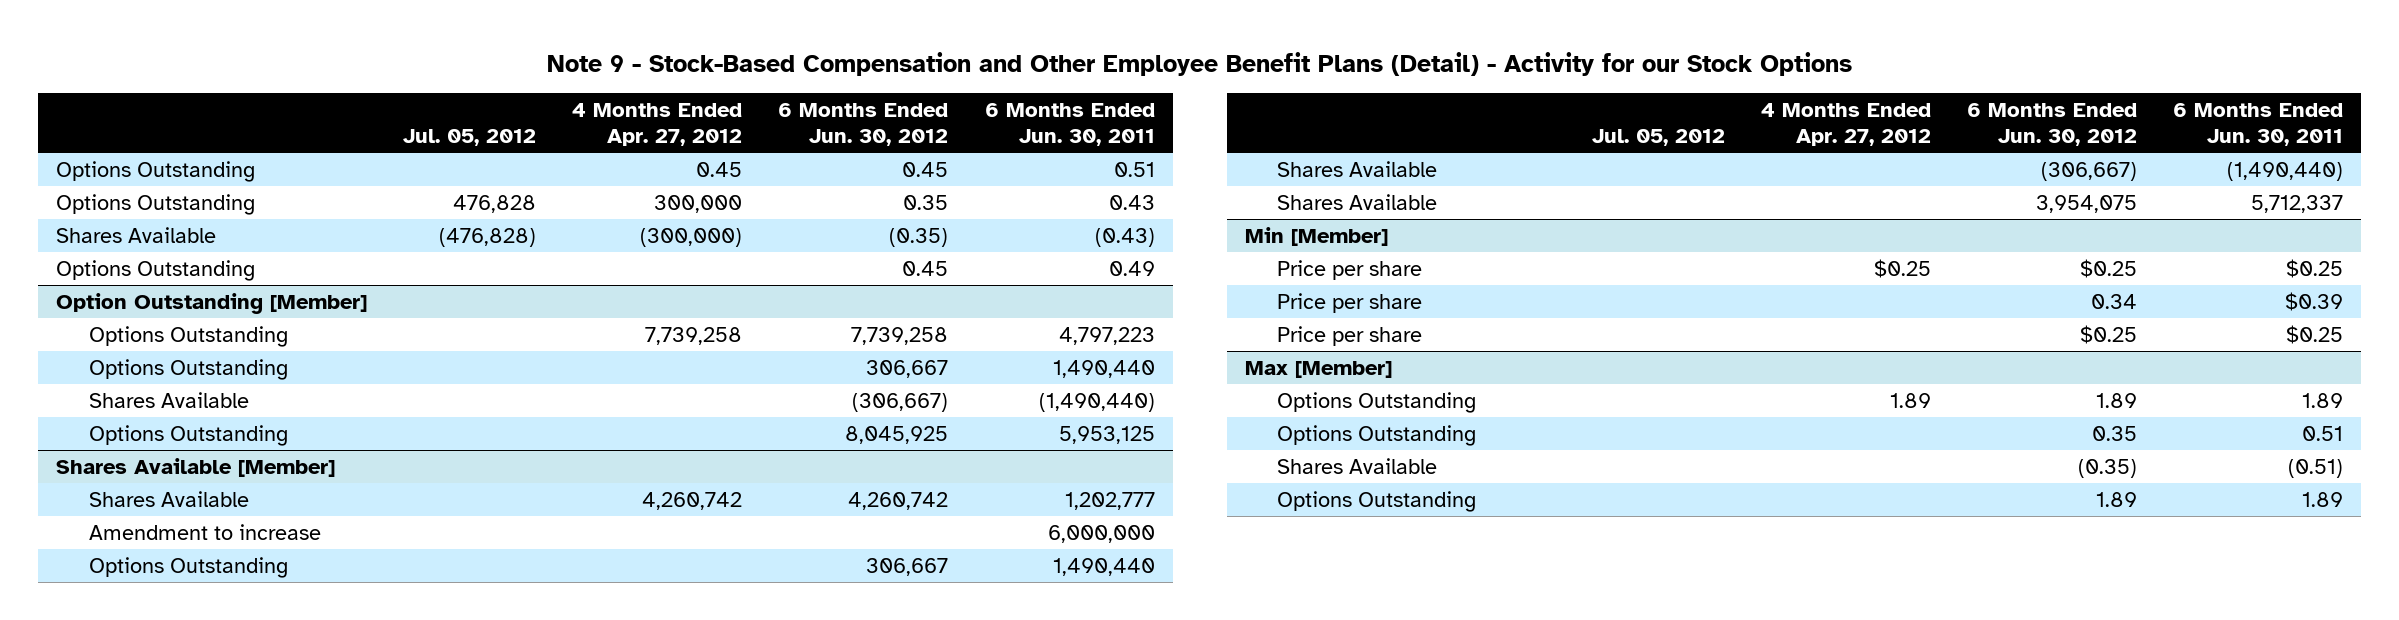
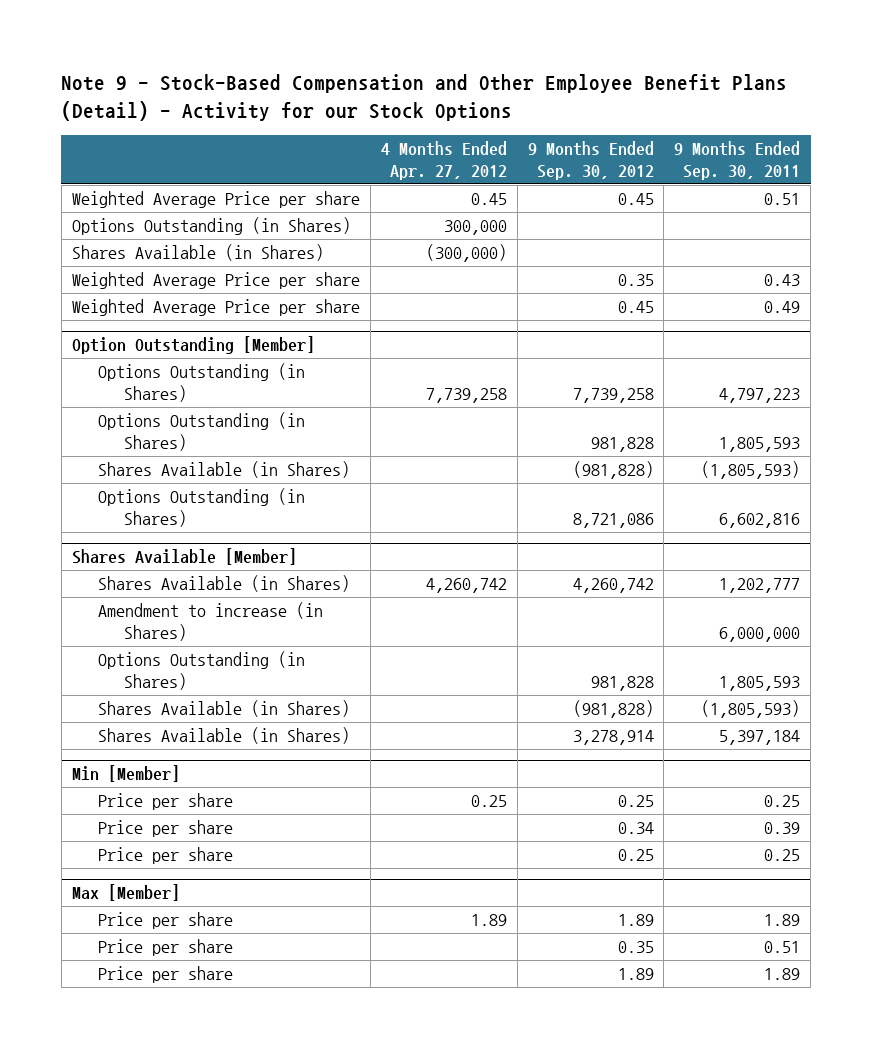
- | Jul. 05, 2012 | 4 Months Ended Apr. 27, 2012 | 6 Months Ended Jun. 30, 2012 | 6 Months Ended Jun. 30, 2011
+ | 4 Months Ended Apr. 27, 2012 | 9 Months Ended Sep. 30, 2012 | 9 Months Ended Sep. 30, 2011
- Options Outstanding | | 0.45 | 0.45 | 0.51
- Options Outstanding | 476,828 | 300,000 | 0.35 | 0.43
- Shares Available | (476,828) | (300,000) | (0.35) | (0.43)
- Options Outstanding | | | 0.45 | 0.49
+ Weighted Average Price per share | 0.45 | 0.45 | 0.51
+ Options Outstanding (in Shares) | 300,000 | |
+ Shares Available (in Shares) | (300,000) | |
+ Weighted Average Price per share | | 0.35 | 0.43
+ Weighted Average Price per share | | 0.45 | 0.49
@ Option Outstanding [Member]
- Options Outstanding | | 7,739,258 | 7,739,258 | 4,797,223
- Options Outstanding | | | 306,667 | 1,490,440
- Shares Available | | | (306,667) | (1,490,440)
- Options Outstanding | | | 8,045,925 | 5,953,125
+ Options Outstanding (in Shares) | 7,739,258 | 7,739,258 | 4,797,223
+ Options Outstanding (in Shares) | | 981,828 | 1,805,593
+ Shares Available (in Shares) | | (981,828) | (1,805,593)
+ Options Outstanding (in Shares) | | 8,721,086 | 6,602,816
@ Shares Available [Member]
- Shares Available | | 4,260,742 | 4,260,742 | 1,202,777
- Amendment to increase | | | | 6,000,000
- Options Outstanding | | | 306,667 | 1,490,440
- Shares Available | | | (306,667) | (1,490,440)
- Shares Available | | | 3,954,075 | 5,712,337
+ Shares Available (in Shares) | 4,260,742 | 4,260,742 | 1,202,777
+ Amendment to increase (in Shares) | | | 6,000,000
+ Options Outstanding (in Shares) | | 981,828 | 1,805,593
+ Shares Available (in Shares) | | (981,828) | (1,805,593)
+ Shares Available (in Shares) | | 3,278,914 | 5,397,184
@ Min [Member]
- Price per share | | $0.25 | $0.25 | $0.25
+ Price per share | 0.25 | 0.25 | 0.25
@ Max [Member]
- Options Outstanding | | 1.89 | 1.89 | 1.89
- Options Outstanding | | | 0.35 | 0.51
- Shares Available | | | (0.35) | (0.51)
- Options Outstanding | | | 1.89 | 1.89
+ Price per share | 1.89 | 1.89 | 1.89
+ Price per share | | 0.35 | 0.51
+ Price per share | | 1.89 | 1.89

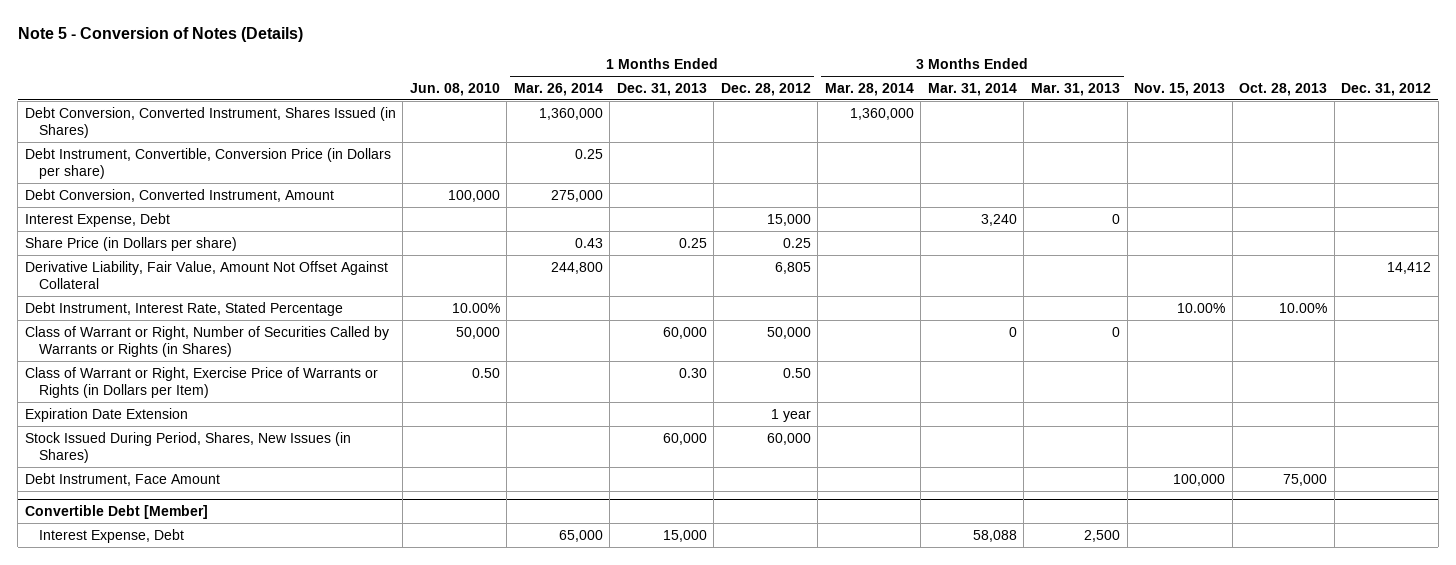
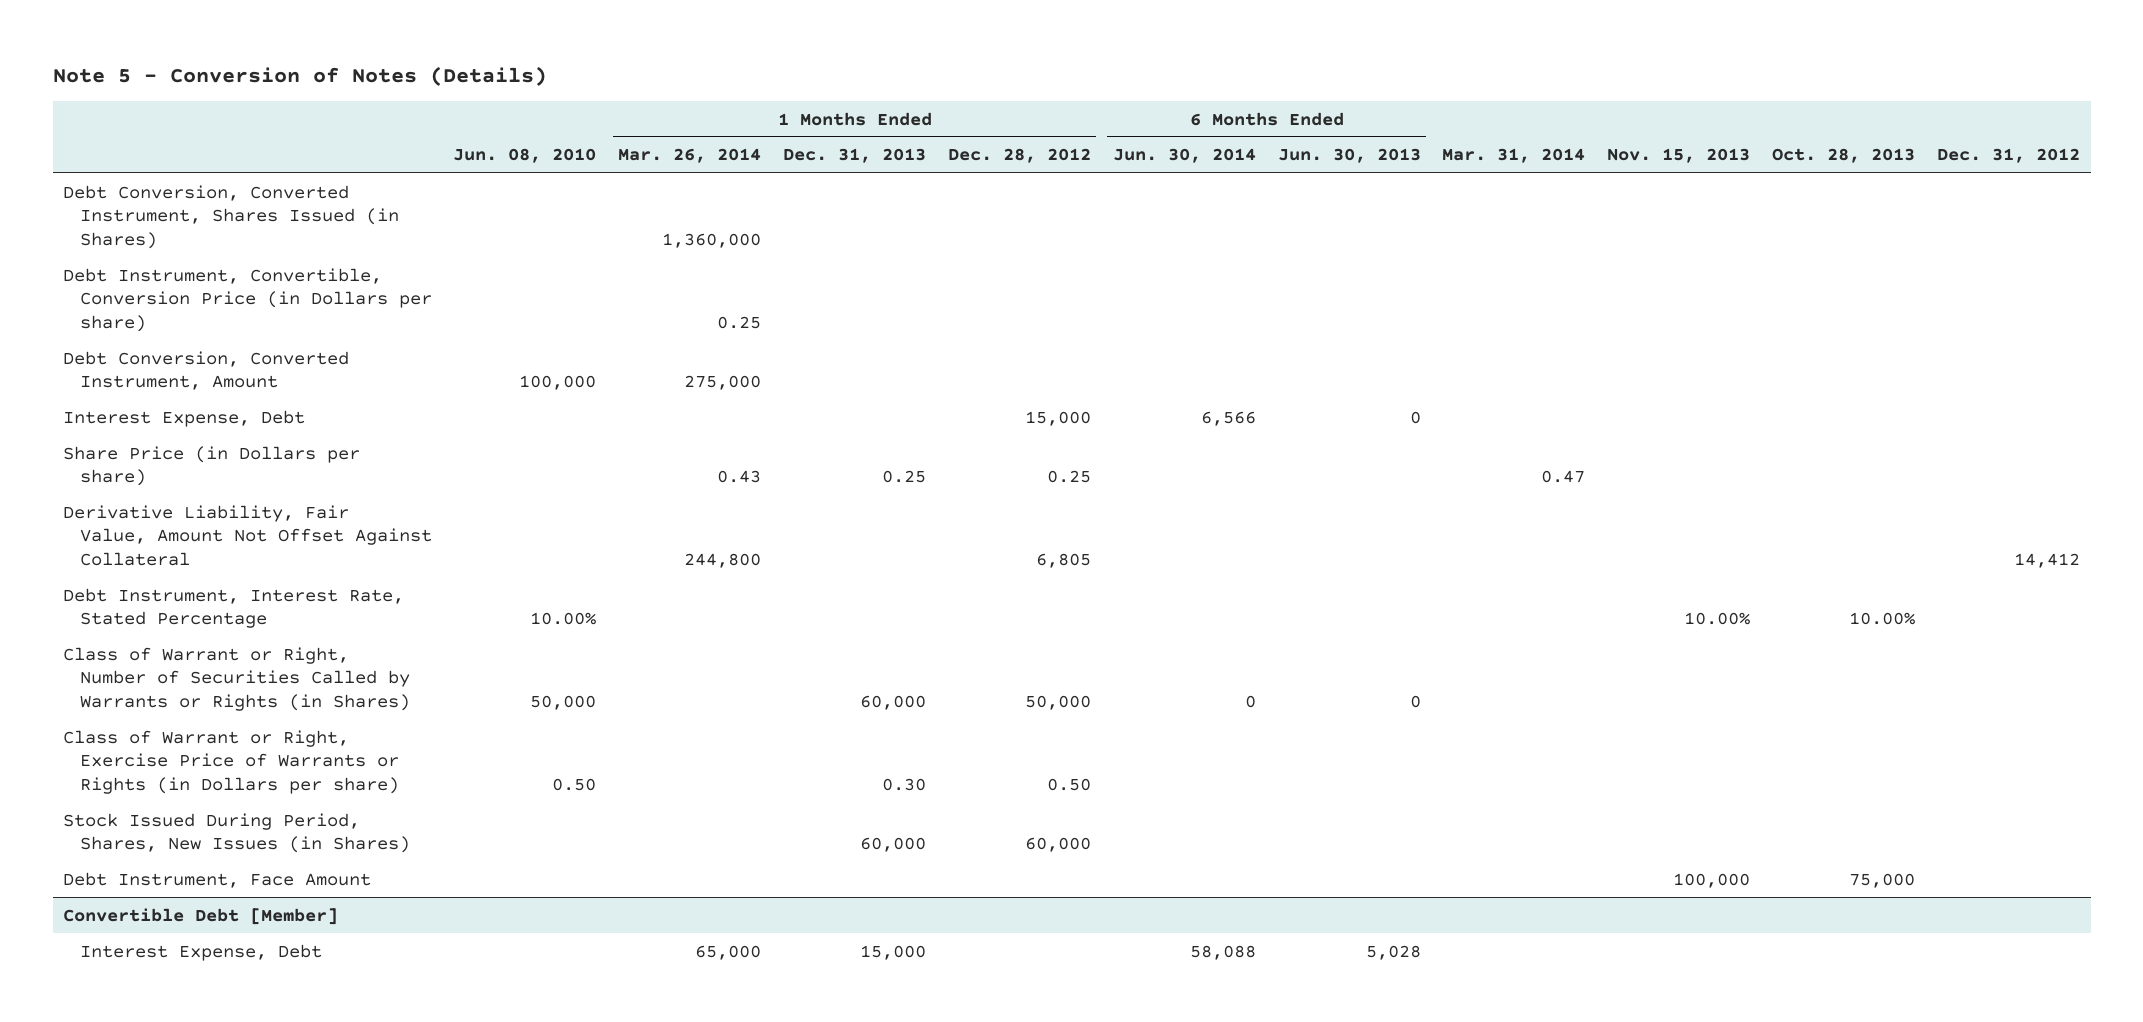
- | Jun. 08, 2010 | 1 Months Ended Mar. 26, 2014 | 1 Months Ended Dec. 31, 2013 | 1 Months Ended Dec. 28, 2012 | 3 Months Ended Mar. 28, 2014 | 3 Months Ended Mar. 31, 2014 | 3 Months Ended Mar. 31, 2013 | Nov. 15, 2013 | Oct. 28, 2013 | Dec. 31, 2012
+ | Jun. 08, 2010 | 1 Months Ended Mar. 26, 2014 | 1 Months Ended Dec. 31, 2013 | 1 Months Ended Dec. 28, 2012 | 6 Months Ended Jun. 30, 2014 | 6 Months Ended Jun. 30, 2013 | Mar. 31, 2014 | Nov. 15, 2013 | Oct. 28, 2013 | Dec. 31, 2012
- Class of Warrant or Right, Exercise Price of Warrants or Rights (in Dollars per Item) | 0.50 | | 0.30 | 0.50 | | | | | |
- Expiration Date Extension | | | | 1 year | | | | | |
+ Class of Warrant or Right, Exercise Price of Warrants or Rights (in Dollars per share) | 0.50 | | 0.30 | 0.50 | | | | | |

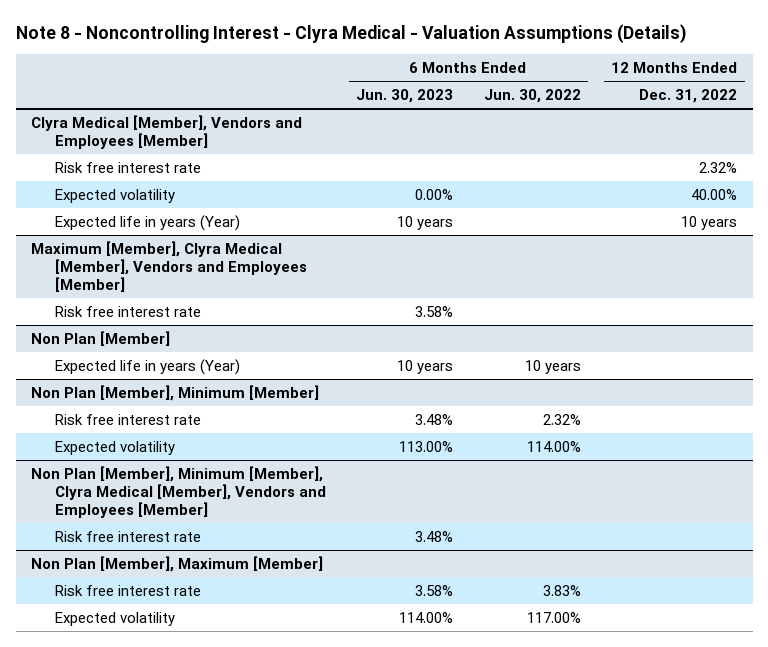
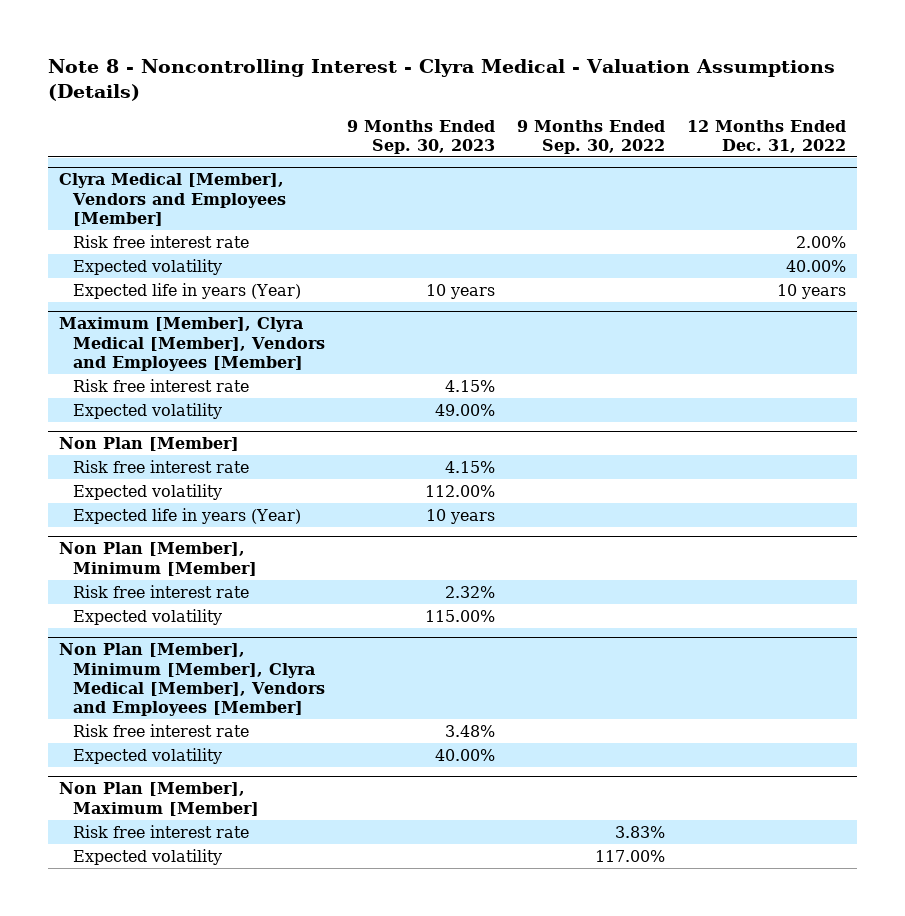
- | 6 Months Ended Jun. 30, 2023 | 6 Months Ended Jun. 30, 2022 | 12 Months Ended Dec. 31, 2022
+ | 9 Months Ended Sep. 30, 2023 | 9 Months Ended Sep. 30, 2022 | 12 Months Ended Dec. 31, 2022
@ Clyra Medical [Member], Vendors and Employees [Member]
- Risk free interest rate | | | 2.32%
+ Risk free interest rate | | | 2.00%
@ Maximum [Member], Clyra Medical [Member], Vendors and Employees [Member]
+ Expected volatility | 49.00% | |
@ Non Plan [Member]
+ Risk free interest rate | 4.15% | |
+ Expected volatility | 112.00% | |
@ Non Plan [Member], Minimum [Member], Clyra Medical [Member], Vendors and Employees [Member]
+ Expected volatility | 40.00% | |

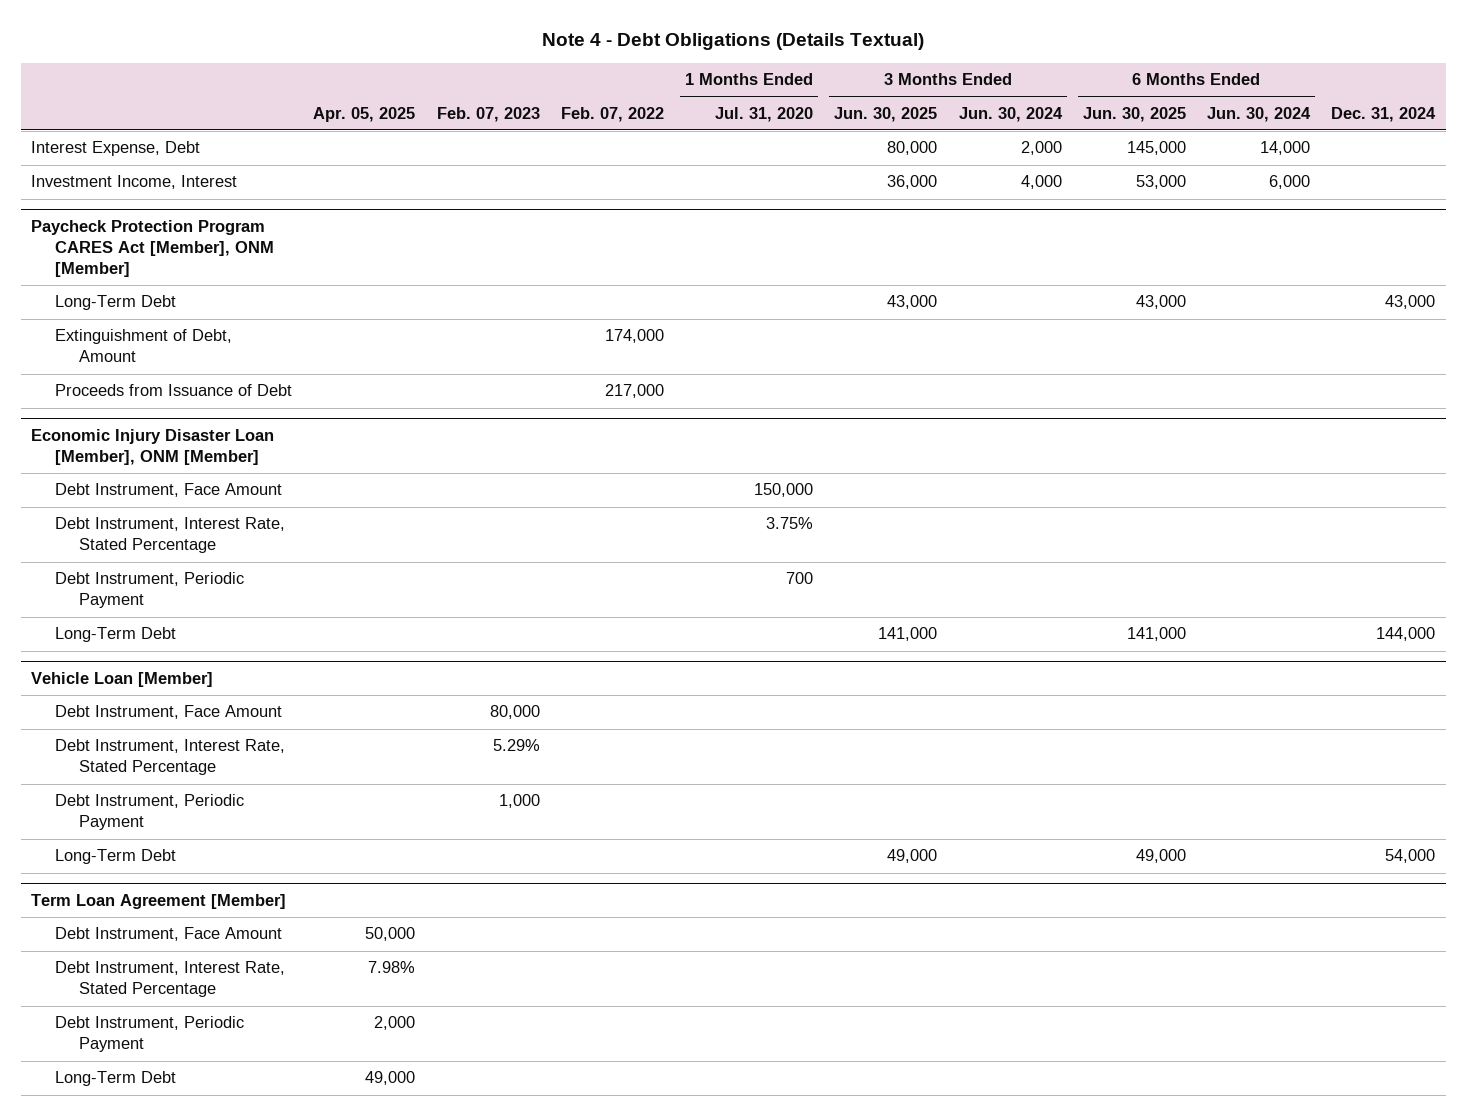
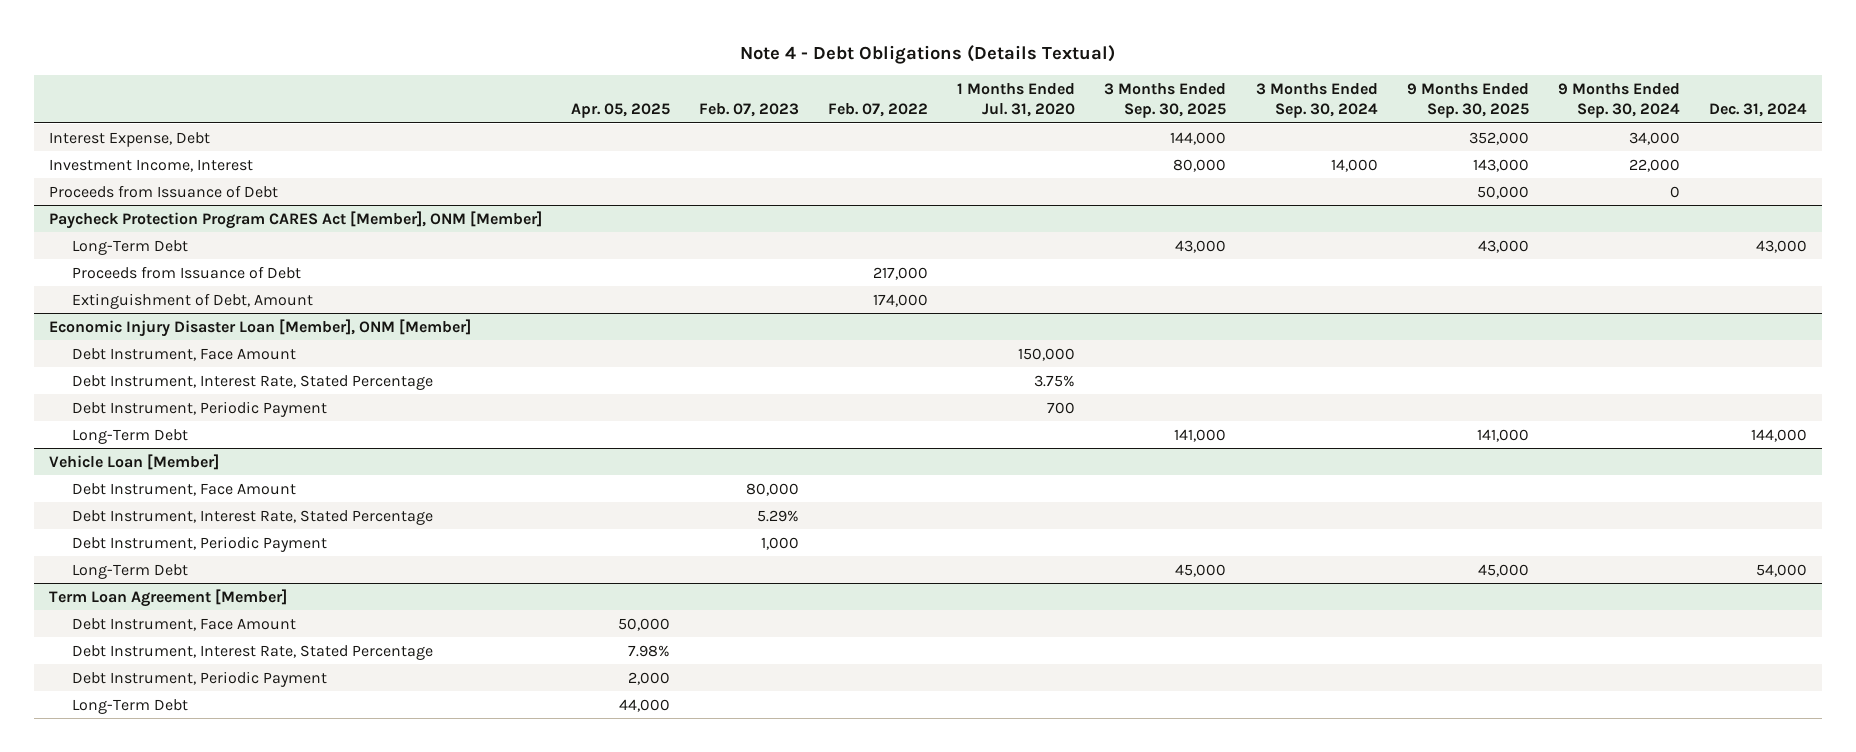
- | Apr. 05, 2025 | Feb. 07, 2023 | Feb. 07, 2022 | 1 Months Ended Jul. 31, 2020 | 3 Months Ended Jun. 30, 2025 | 3 Months Ended Jun. 30, 2024 | 6 Months Ended Jun. 30, 2025 | 6 Months Ended Jun. 30, 2024 | Dec. 31, 2024
+ | Apr. 05, 2025 | Feb. 07, 2023 | Feb. 07, 2022 | 1 Months Ended Jul. 31, 2020 | 3 Months Ended Sep. 30, 2025 | 3 Months Ended Sep. 30, 2024 | 9 Months Ended Sep. 30, 2025 | 9 Months Ended Sep. 30, 2024 | Dec. 31, 2024
+ Proceeds from Issuance of Debt | | | | | | | 50,000 | 0 |
@ Paycheck Protection Program CARES Act [Member], ONM [Member]
moved down: Extinguishment of Debt, Amount | | | 174,000 | | | | | |
@ Term Loan Agreement [Member]
- Long-Term Debt | 49,000 | | | | | | | |
+ Long-Term Debt | 44,000 | | | | | | | |

